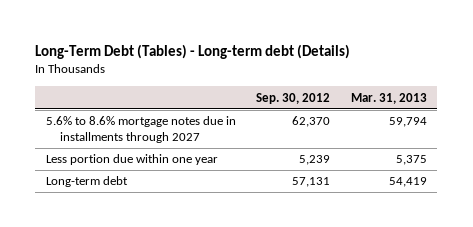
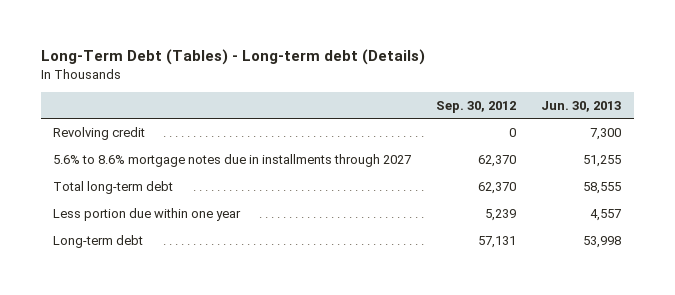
- | Sep. 30, 2012 | Mar. 31, 2013
+ | Sep. 30, 2012 | Jun. 30, 2013
+ Revolving credit | 0 | 7,300
+ Total long-term debt | 62,370 | 58,555

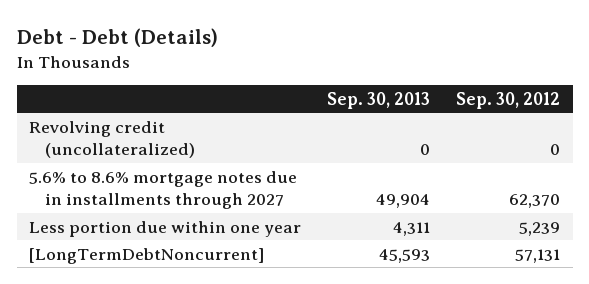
- Long-Term Debt (Tables) - Long-term debt (Details)
+ Debt - Debt (Details)
- | Sep. 30, 2012 | Jun. 30, 2013
+ | Sep. 30, 2013 | Sep. 30, 2012
- Revolving credit | 0 | 7,300
+ Revolving credit (uncollateralized) | 0 | 0
- Total long-term debt | 62,370 | 58,555
- Long-term debt | 57,131 | 53,998
+ [LongTermDebtNoncurrent] | 45,593 | 57,131

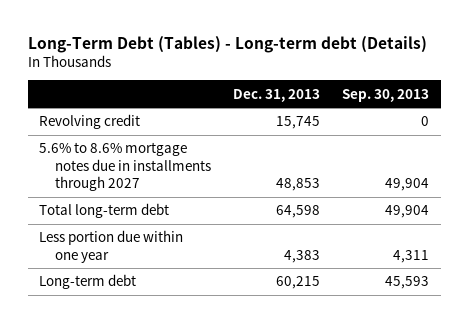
- Debt - Debt (Details)
+ Long-Term Debt (Tables) - Long-term debt (Details)
- | Sep. 30, 2013 | Sep. 30, 2012
+ | Dec. 31, 2013 | Sep. 30, 2013
- Revolving credit (uncollateralized) | 0 | 0
+ Revolving credit | 15,745 | 0
+ Total long-term debt | 64,598 | 49,904
- [LongTermDebtNoncurrent] | 45,593 | 57,131
+ Long-term debt | 60,215 | 45,593

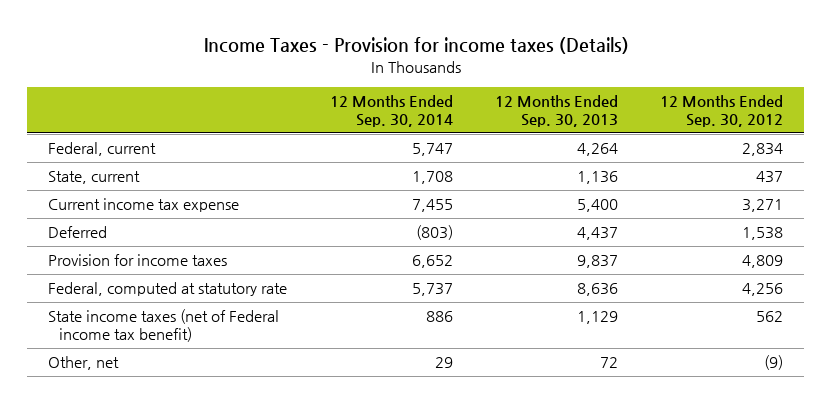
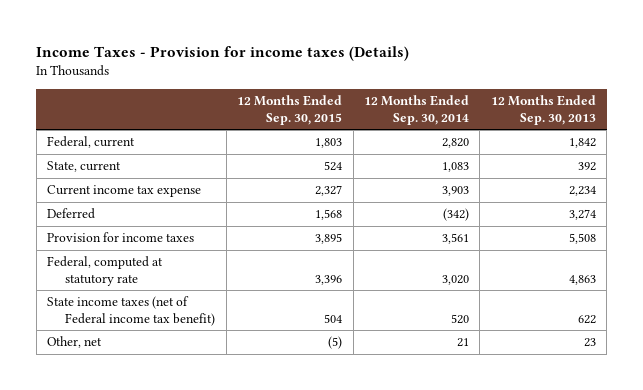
- | 12 Months Ended Sep. 30, 2014 | 12 Months Ended Sep. 30, 2013 | 12 Months Ended Sep. 30, 2012
+ | 12 Months Ended Sep. 30, 2015 | 12 Months Ended Sep. 30, 2014 | 12 Months Ended Sep. 30, 2013
- Federal, current | 5,747 | 4,264 | 2,834
- State, current | 1,708 | 1,136 | 437
- Current income tax expense | 7,455 | 5,400 | 3,271
- Deferred | (803) | 4,437 | 1,538
- Provision for income taxes | 6,652 | 9,837 | 4,809
- Federal, computed at statutory rate | 5,737 | 8,636 | 4,256
- State income taxes (net of Federal income tax benefit) | 886 | 1,129 | 562
- Other, net | 29 | 72 | (9)
+ Federal, current | 1,803 | 2,820 | 1,842
+ State, current | 524 | 1,083 | 392
+ Current income tax expense | 2,327 | 3,903 | 2,234
+ Deferred | 1,568 | (342) | 3,274
+ Provision for income taxes | 3,895 | 3,561 | 5,508
+ Federal, computed at statutory rate | 3,396 | 3,020 | 4,863
+ State income taxes (net of Federal income tax benefit) | 504 | 520 | 622
+ Other, net | (5) | 21 | 23

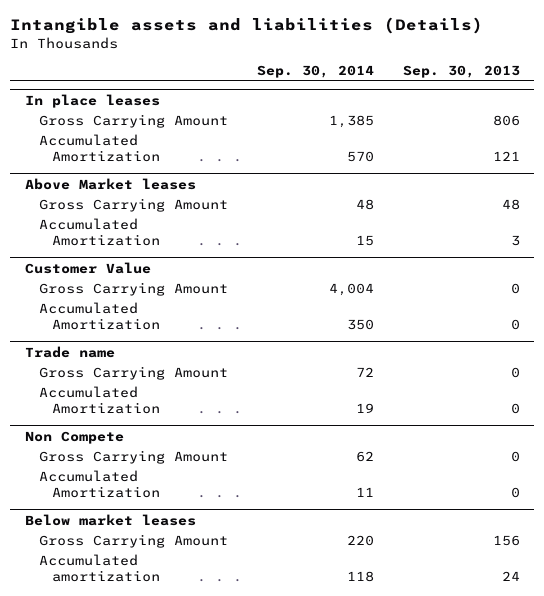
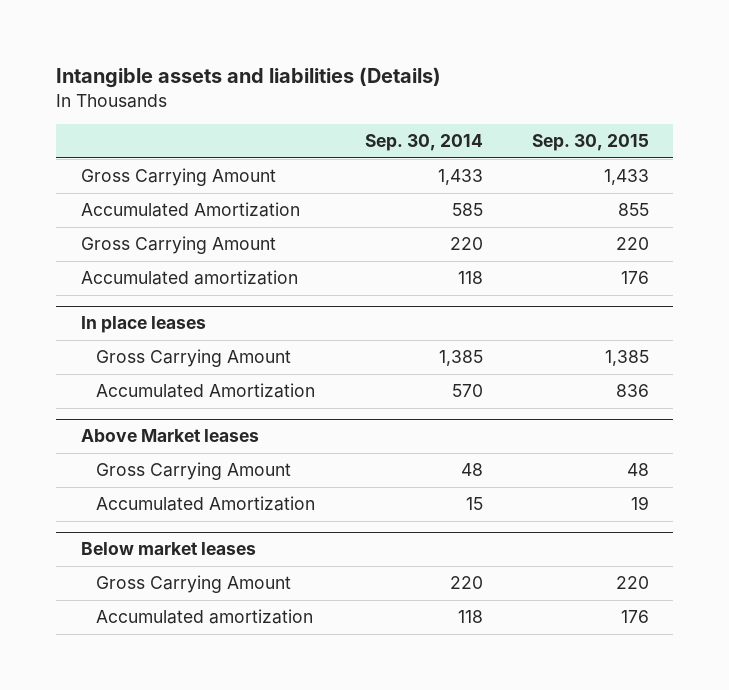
- | Sep. 30, 2014 | Sep. 30, 2013
+ | Sep. 30, 2014 | Sep. 30, 2015
+ Gross Carrying Amount | 1,433 | 1,433
+ Accumulated Amortization | 585 | 855
+ Gross Carrying Amount | 220 | 220
+ Accumulated amortization | 118 | 176
- Customer Value
- Gross Carrying Amount | 4,004 | 0
- Accumulated Amortization | 350 | 0
- Trade name
- Gross Carrying Amount | 72 | 0
- Accumulated Amortization | 19 | 0
- Non Compete
- Gross Carrying Amount | 62 | 0
- Accumulated Amortization | 11 | 0

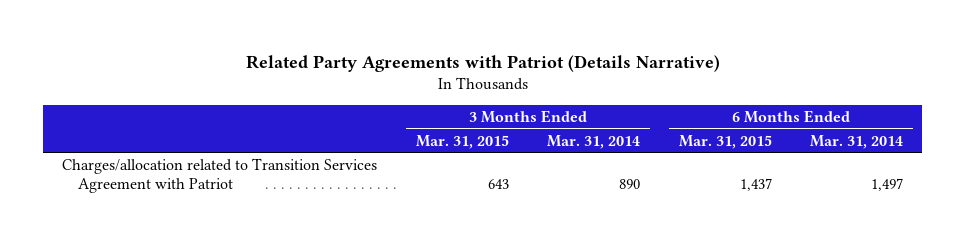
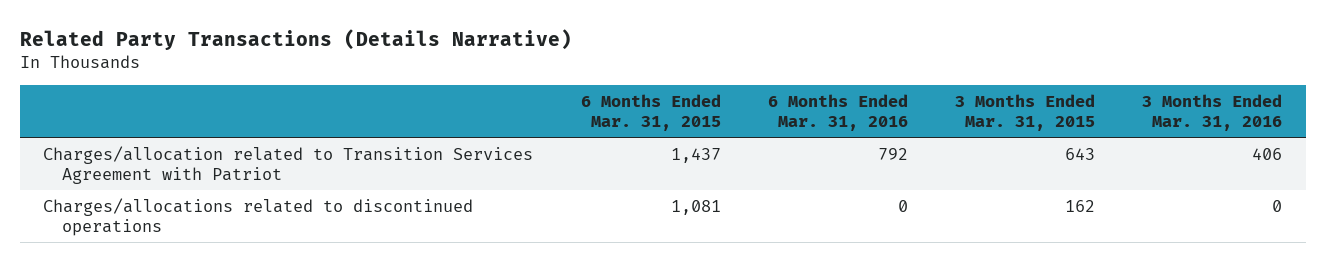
- Related Party Agreements with Patriot (Details Narrative)
+ Related Party Transactions (Details Narrative)
- | 3 Months Ended Mar. 31, 2015 | 3 Months Ended Mar. 31, 2014 | 6 Months Ended Mar. 31, 2015 | 6 Months Ended Mar. 31, 2014
+ | 6 Months Ended Mar. 31, 2015 | 6 Months Ended Mar. 31, 2016 | 3 Months Ended Mar. 31, 2015 | 3 Months Ended Mar. 31, 2016
+ Charges/allocations related to discontinued operations | 1,081 | 0 | 162 | 0

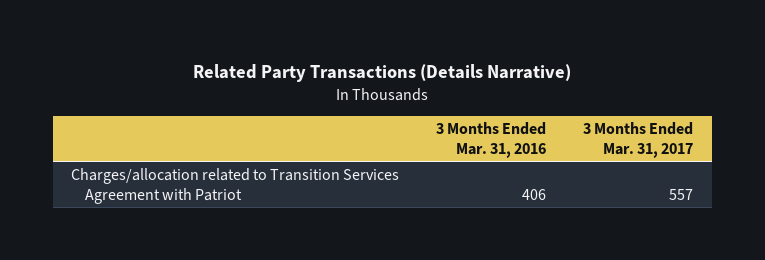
- | 6 Months Ended Mar. 31, 2015 | 6 Months Ended Mar. 31, 2016 | 3 Months Ended Mar. 31, 2015 | 3 Months Ended Mar. 31, 2016
+ | 3 Months Ended Mar. 31, 2016 | 3 Months Ended Mar. 31, 2017
- Charges/allocations related to discontinued operations | 1,081 | 0 | 162 | 0

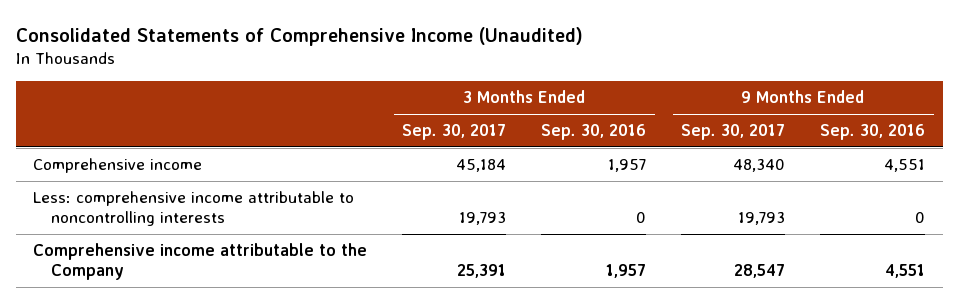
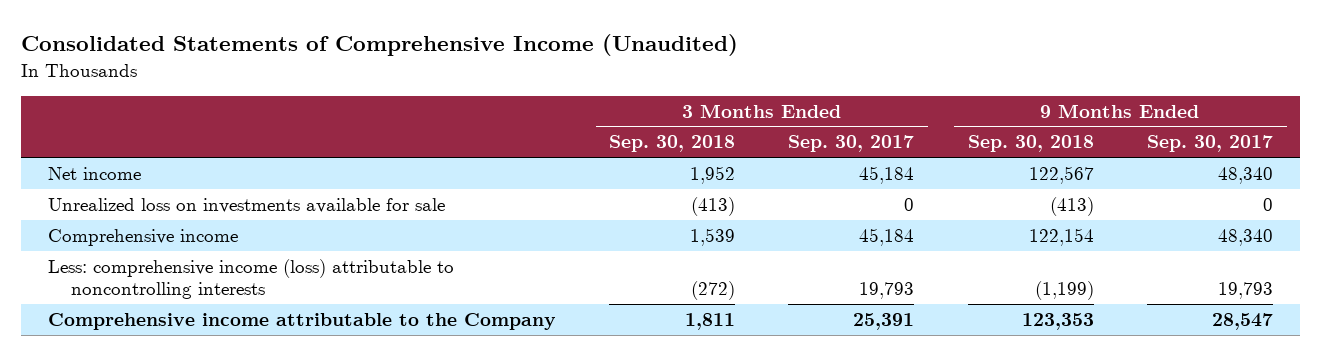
- | 3 Months Ended Sep. 30, 2017 | 3 Months Ended Sep. 30, 2016 | 9 Months Ended Sep. 30, 2017 | 9 Months Ended Sep. 30, 2016
+ | 3 Months Ended Sep. 30, 2018 | 3 Months Ended Sep. 30, 2017 | 9 Months Ended Sep. 30, 2018 | 9 Months Ended Sep. 30, 2017
+ Net income | 1,952 | 45,184 | 122,567 | 48,340
+ Unrealized loss on investments available for sale | (413) | 0 | (413) | 0
- Less: comprehensive income attributable to noncontrolling interests | 19,793 | 0 | 19,793 | 0
+ Less: comprehensive income (loss) attributable to noncontrolling interests | (272) | 19,793 | (1,199) | 19,793

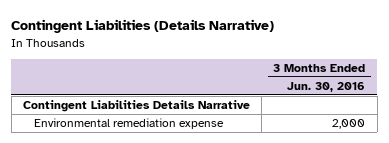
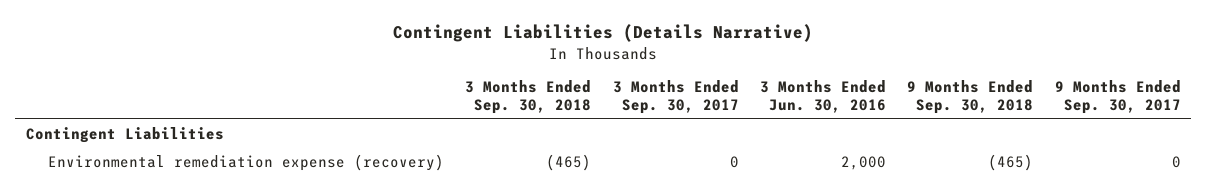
- | 3 Months Ended Jun. 30, 2016
+ | 3 Months Ended Sep. 30, 2018 | 3 Months Ended Sep. 30, 2017 | 3 Months Ended Jun. 30, 2016 | 9 Months Ended Sep. 30, 2018 | 9 Months Ended Sep. 30, 2017
- Contingent Liabilities Details Narrative
- Environmental remediation expense | 2,000
+ Contingent Liabilities
+ Environmental remediation expense (recovery) | (465) | 0 | 2,000 | (465) | 0

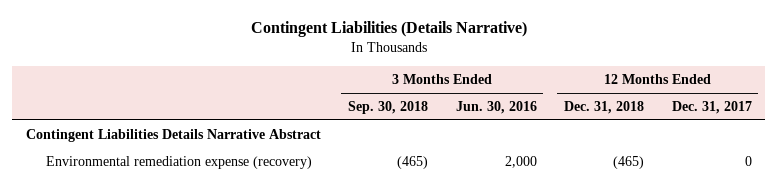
- | 3 Months Ended Sep. 30, 2018 | 3 Months Ended Sep. 30, 2017 | 3 Months Ended Jun. 30, 2016 | 9 Months Ended Sep. 30, 2018 | 9 Months Ended Sep. 30, 2017
+ | 3 Months Ended Sep. 30, 2018 | 3 Months Ended Jun. 30, 2016 | 12 Months Ended Dec. 31, 2018 | 12 Months Ended Dec. 31, 2017
- Contingent Liabilities
+ Contingent Liabilities Details Narrative Abstract

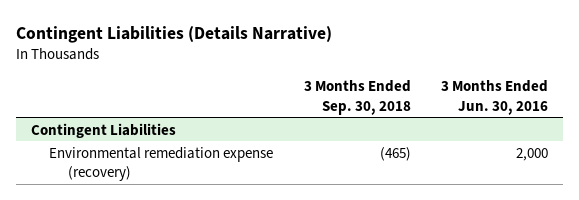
- | 3 Months Ended Sep. 30, 2018 | 3 Months Ended Jun. 30, 2016 | 12 Months Ended Dec. 31, 2018 | 12 Months Ended Dec. 31, 2017
+ | 3 Months Ended Sep. 30, 2018 | 3 Months Ended Jun. 30, 2016
- Contingent Liabilities Details Narrative Abstract
+ Contingent Liabilities

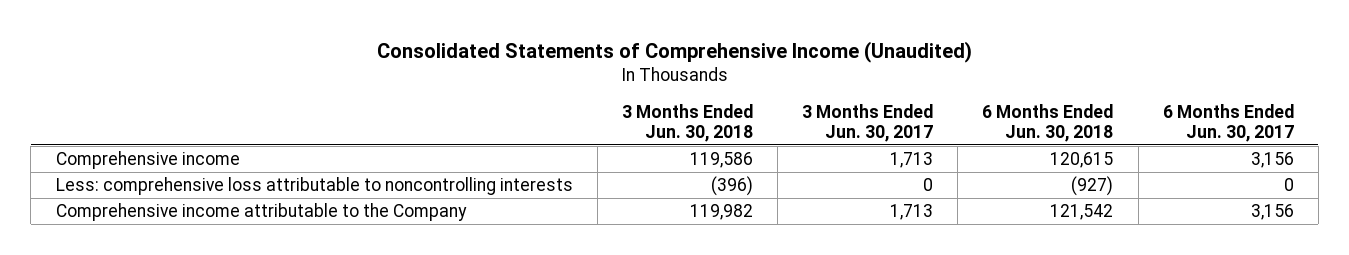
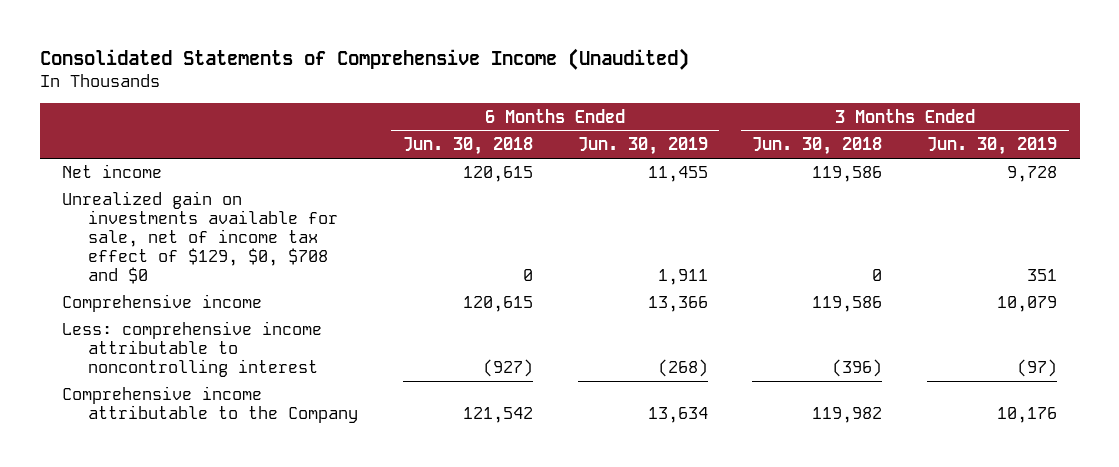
- | 3 Months Ended Jun. 30, 2018 | 3 Months Ended Jun. 30, 2017 | 6 Months Ended Jun. 30, 2018 | 6 Months Ended Jun. 30, 2017
+ | 6 Months Ended Jun. 30, 2018 | 6 Months Ended Jun. 30, 2019 | 3 Months Ended Jun. 30, 2018 | 3 Months Ended Jun. 30, 2019
+ Net income | 120,615 | 11,455 | 119,586 | 9,728
+ Unrealized gain on investments available for sale, net of income tax effect of $129, $0, $708 and $0 | 0 | 1,911 | 0 | 351
- Less: comprehensive loss attributable to noncontrolling interests | (396) | 0 | (927) | 0
+ Less: comprehensive income attributable to noncontrolling interest | (927) | (268) | (396) | (97)

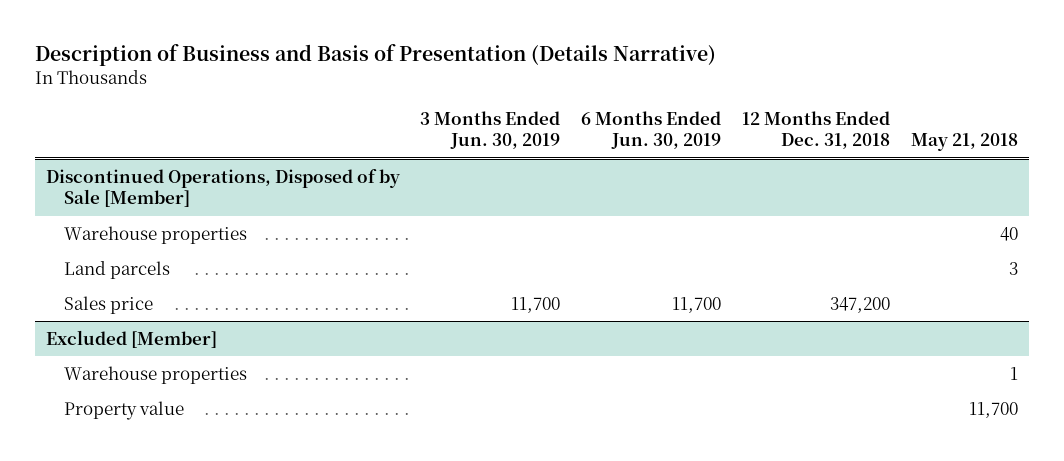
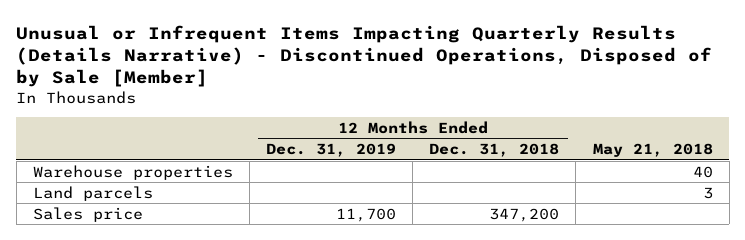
- Description of Business and Basis of Presentation (Details Narrative)
+ Unusual or Infrequent Items Impacting Quarterly Results (Details Narrative) - Discontinued Operations, Disposed of by Sale [Member]
- | 3 Months Ended Jun. 30, 2019 | 6 Months Ended Jun. 30, 2019 | 12 Months Ended Dec. 31, 2018 | May 21, 2018
+ | 12 Months Ended Dec. 31, 2019 | 12 Months Ended Dec. 31, 2018 | May 21, 2018
- Discontinued Operations, Disposed of by Sale [Member]
- Excluded [Member]
- Warehouse properties | | | | 1
- Property value | | | | 11,700

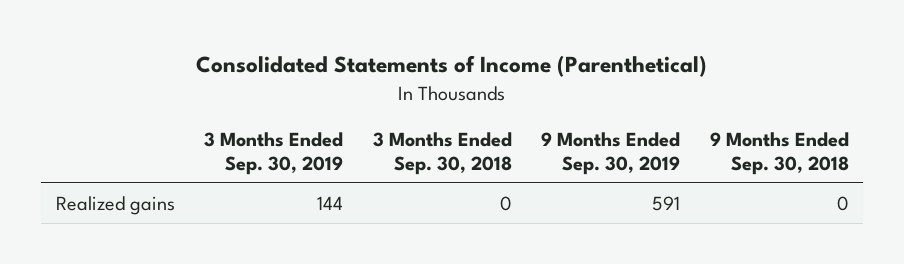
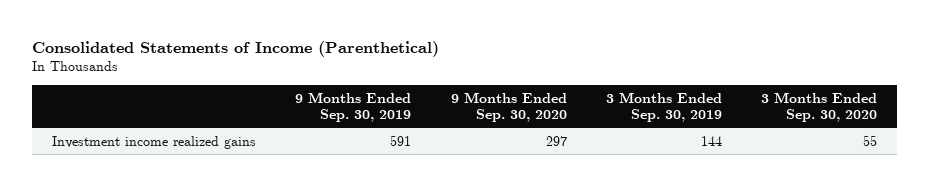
- | 3 Months Ended Sep. 30, 2019 | 3 Months Ended Sep. 30, 2018 | 9 Months Ended Sep. 30, 2019 | 9 Months Ended Sep. 30, 2018
+ | 9 Months Ended Sep. 30, 2019 | 9 Months Ended Sep. 30, 2020 | 3 Months Ended Sep. 30, 2019 | 3 Months Ended Sep. 30, 2020
- Realized gains | 144 | 0 | 591 | 0
+ Investment income realized gains | 591 | 297 | 144 | 55

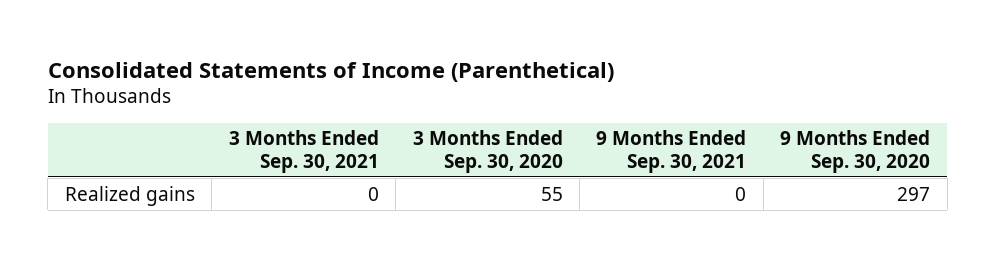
- | 9 Months Ended Sep. 30, 2019 | 9 Months Ended Sep. 30, 2020 | 3 Months Ended Sep. 30, 2019 | 3 Months Ended Sep. 30, 2020
+ | 3 Months Ended Sep. 30, 2021 | 3 Months Ended Sep. 30, 2020 | 9 Months Ended Sep. 30, 2021 | 9 Months Ended Sep. 30, 2020
- Investment income realized gains | 591 | 297 | 144 | 55
+ Realized gains | 0 | 55 | 0 | 297

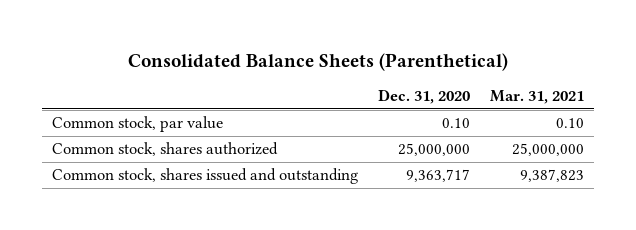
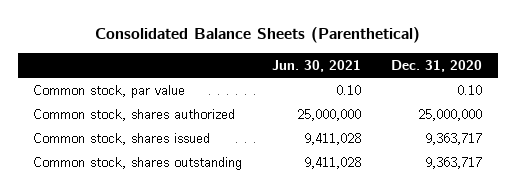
- | Dec. 31, 2020 | Mar. 31, 2021
+ | Jun. 30, 2021 | Dec. 31, 2020
- Common stock, shares issued and outstanding | 9,363,717 | 9,387,823
+ Common stock, shares issued | 9,411,028 | 9,363,717
+ Common stock, shares outstanding | 9,411,028 | 9,363,717

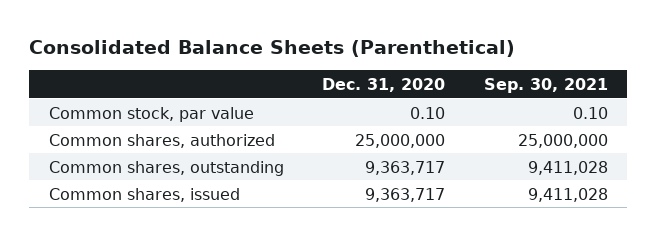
- | Jun. 30, 2021 | Dec. 31, 2020
+ | Dec. 31, 2020 | Sep. 30, 2021
- Common stock, shares authorized | 25,000,000 | 25,000,000
- Common stock, shares issued | 9,411,028 | 9,363,717
- Common stock, shares outstanding | 9,411,028 | 9,363,717
+ Common shares, authorized | 25,000,000 | 25,000,000
+ Common shares, outstanding | 9,363,717 | 9,411,028
+ Common shares, issued | 9,363,717 | 9,411,028

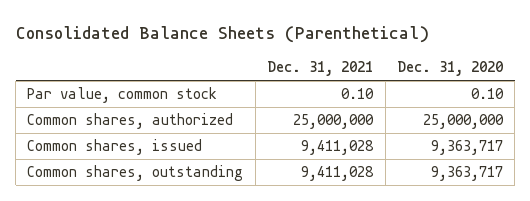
- | Dec. 31, 2020 | Sep. 30, 2021
+ | Dec. 31, 2021 | Dec. 31, 2020
- Common stock, par value | 0.10 | 0.10
+ Par value, common stock | 0.10 | 0.10
moved down: Common shares, outstanding | 9,411,028 | 9,363,717

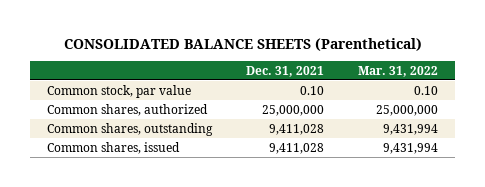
- Consolidated Balance Sheets (Parenthetical)
+ CONSOLIDATED BALANCE SHEETS (Parenthetical)
- | Dec. 31, 2021 | Dec. 31, 2020
+ | Dec. 31, 2021 | Mar. 31, 2022
- Par value, common stock | 0.10 | 0.10
+ Common stock, par value | 0.10 | 0.10
moved down: Common shares, issued | 9,411,028 | 9,431,994

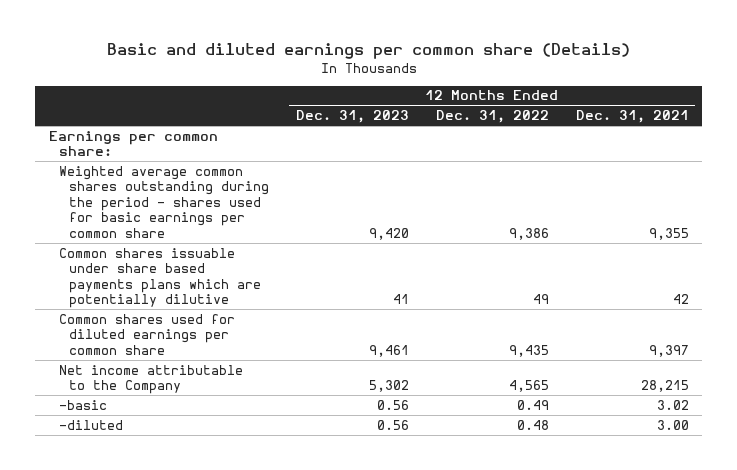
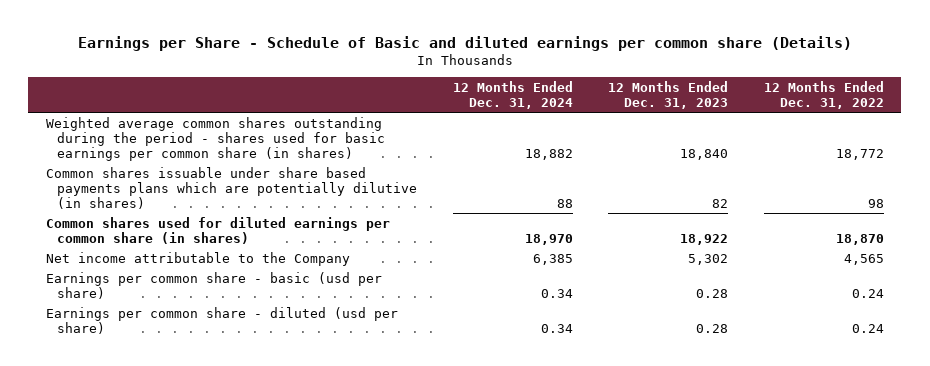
- Basic and diluted earnings per common share (Details)
+ Earnings per Share - Schedule of Basic and diluted earnings per common share (Details)
- | 12 Months Ended Dec. 31, 2023 | 12 Months Ended Dec. 31, 2022 | 12 Months Ended Dec. 31, 2021
+ | 12 Months Ended Dec. 31, 2024 | 12 Months Ended Dec. 31, 2023 | 12 Months Ended Dec. 31, 2022
- Earnings per common share:
- Weighted average common shares outstanding during the period - shares used for basic earnings per common share | 9,420 | 9,386 | 9,355
- Common shares issuable under share based payments plans which are potentially dilutive | 41 | 49 | 42
- Common shares used for diluted earnings per common share | 9,461 | 9,435 | 9,397
+ Weighted average common shares outstanding during the period - shares used for basic earnings per common share (in shares) | 18,882 | 18,840 | 18,772
+ Common shares issuable under share based payments plans which are potentially dilutive (in shares) | 88 | 82 | 98
+ Common shares used for diluted earnings per common share (in shares) | 18,970 | 18,922 | 18,870
- -basic | 0.56 | 0.49 | 3.02
- -diluted | 0.56 | 0.48 | 3.00
+ Earnings per common share - basic (usd per share) | 0.34 | 0.28 | 0.24
+ Earnings per common share - diluted (usd per share) | 0.34 | 0.28 | 0.24

